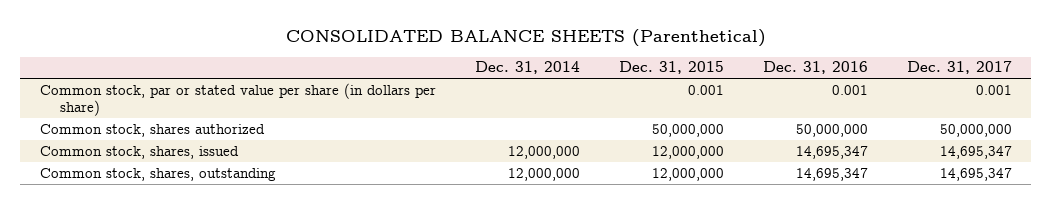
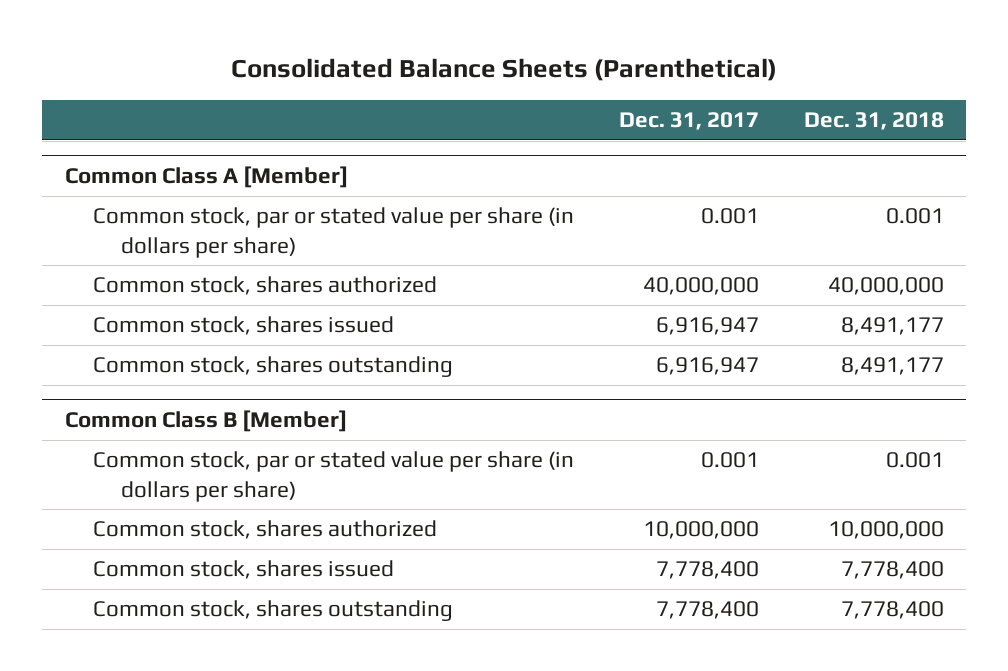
- CONSOLIDATED BALANCE SHEETS (Parenthetical)
+ Consolidated Balance Sheets (Parenthetical)
- | Dec. 31, 2014 | Dec. 31, 2015 | Dec. 31, 2016 | Dec. 31, 2017
+ | Dec. 31, 2017 | Dec. 31, 2018
+ Common Class A [Member]
- Common stock, shares authorized | | 50,000,000 | 50,000,000 | 50,000,000
- Common stock, shares, issued | 12,000,000 | 12,000,000 | 14,695,347 | 14,695,347
- Common stock, shares, outstanding | 12,000,000 | 12,000,000 | 14,695,347 | 14,695,347
+ Common stock, shares authorized | 40,000,000 | 40,000,000
+ Common stock, shares issued | 6,916,947 | 8,491,177
+ Common stock, shares outstanding | 6,916,947 | 8,491,177
+ Common Class B [Member]
+ Common stock, par or stated value per share (in dollars per share) | 0.001 | 0.001
+ Common stock, shares authorized | 10,000,000 | 10,000,000
+ Common stock, shares issued | 7,778,400 | 7,778,400
+ Common stock, shares outstanding | 7,778,400 | 7,778,400

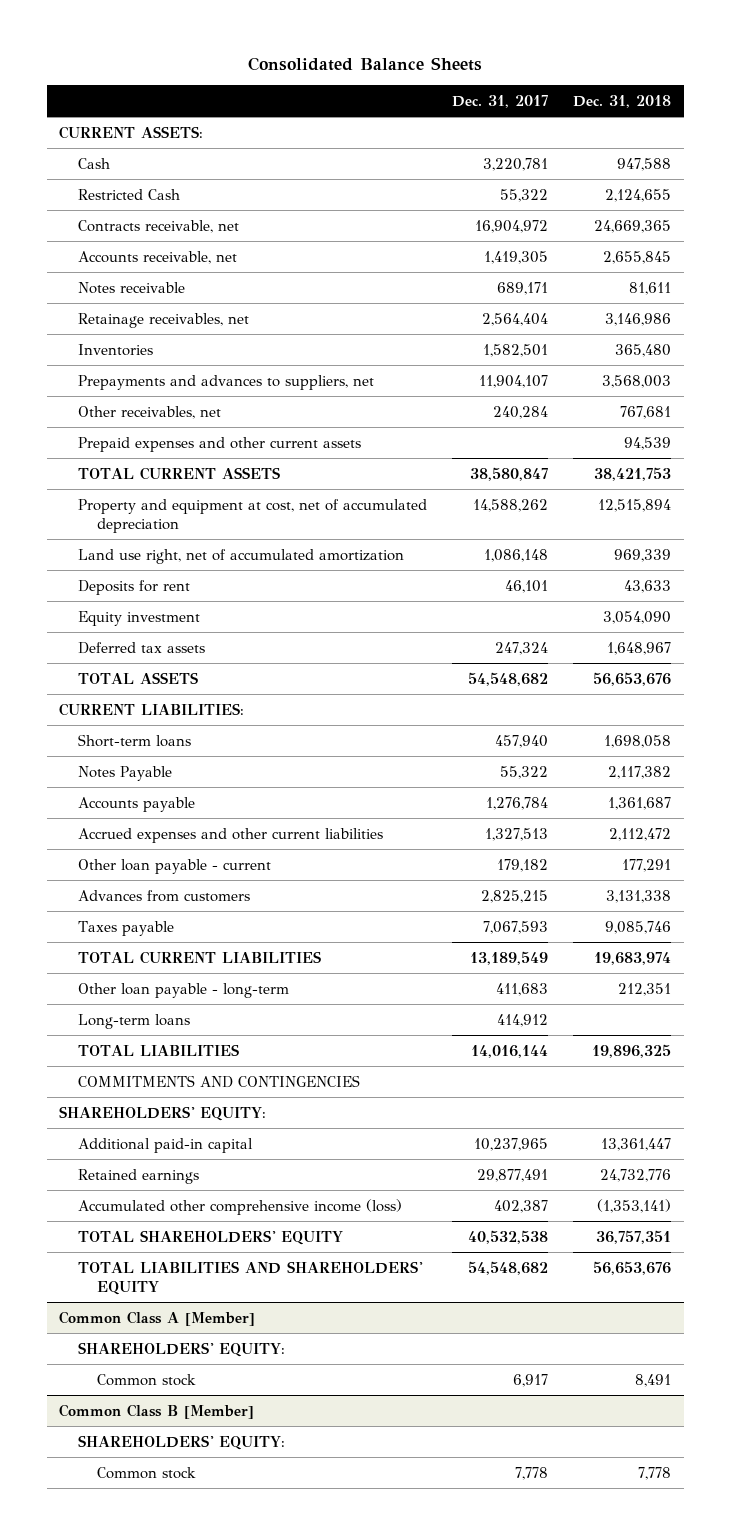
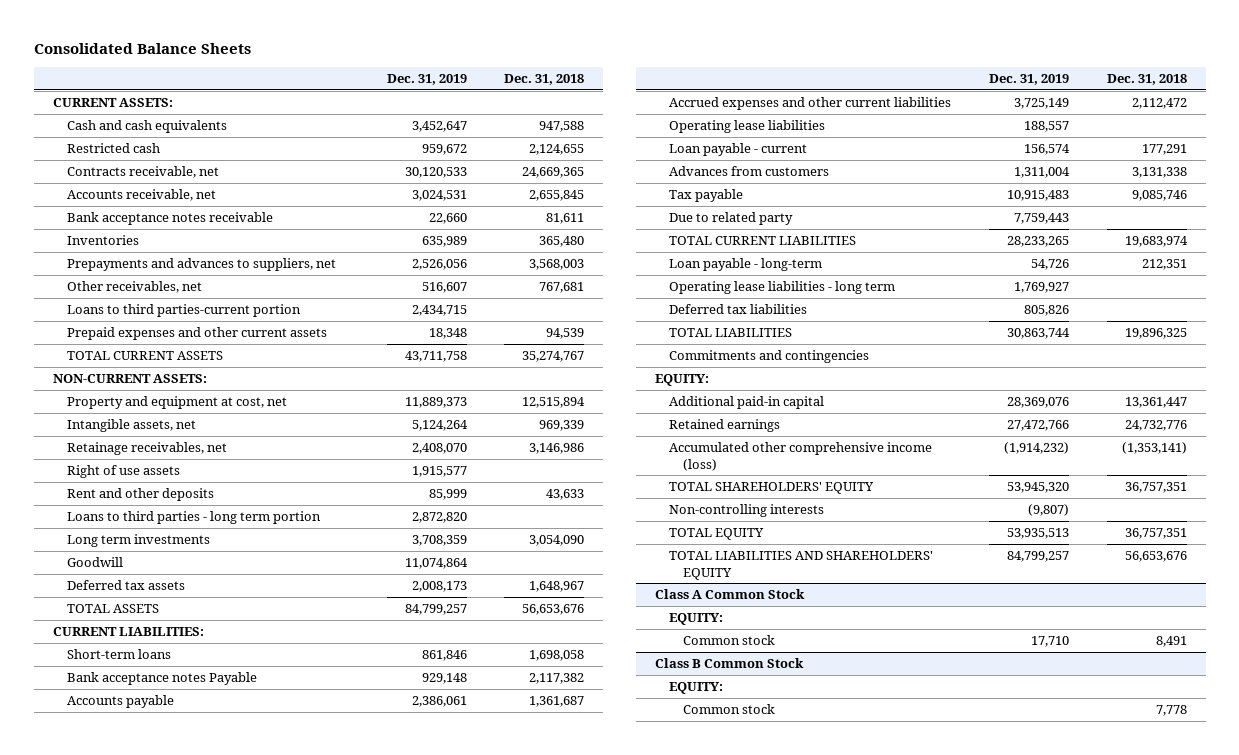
- | Dec. 31, 2017 | Dec. 31, 2018
+ | Dec. 31, 2019 | Dec. 31, 2018
- Cash | 3,220,781 | 947,588
- Restricted Cash | 55,322 | 2,124,655
+ Cash and cash equivalents | 3,452,647 | 947,588
+ Restricted cash | 959,672 | 2,124,655
- Notes receivable | 689,171 | 81,611
+ Bank acceptance notes receivable | 22,660 | 81,611
+ Loans to third parties-current portion | 2,434,715 |
- TOTAL CURRENT ASSETS | 38,580,847 | 38,421,753
- Property and equipment at cost, net of accumulated depreciation | 14,588,262 | 12,515,894
- Land use right, net of accumulated amortization | 1,086,148 | 969,339
- Deposits for rent | 46,101 | 43,633
- Equity investment | | 3,054,090
+ TOTAL CURRENT ASSETS | 43,711,758 | 35,274,767
+ NON-CURRENT ASSETS:
+ Property and equipment at cost, net | 11,889,373 | 12,515,894
+ Intangible assets, net | 5,124,264 | 969,339
moved down: Retainage receivables, net | 2,408,070 | 3,146,986
+ Right of use assets | 1,915,577 |
+ Rent and other deposits | 85,999 | 43,633
+ Loans to third parties - long term portion | 2,872,820 |
+ Long term investments | 3,708,359 | 3,054,090
+ Goodwill | 11,074,864 |
- Notes Payable | 55,322 | 2,117,382
+ Bank acceptance notes Payable | 929,148 | 2,117,382
- Other loan payable - current | 179,182 | 177,291
+ Operating lease liabilities | 188,557 |
+ Loan payable - current | 156,574 | 177,291
- Taxes payable | 7,067,593 | 9,085,746
+ Tax payable | 10,915,483 | 9,085,746
+ Due to related party | 7,759,443 |
- Other loan payable - long-term | 411,683 | 212,351
- Long-term loans | 414,912 |
+ Loan payable - long-term | 54,726 | 212,351
+ Operating lease liabilities - long term | 1,769,927 |
+ Deferred tax liabilities | 805,826 |
- COMMITMENTS AND CONTINGENCIES
- SHAREHOLDERS' EQUITY:
+ Commitments and contingencies
+ EQUITY:
+ Non-controlling interests | (9,807) |
+ TOTAL EQUITY | 53,935,513 | 36,757,351
- Common Class A [Member]
- SHAREHOLDERS' EQUITY:
+ Class A Common Stock
+ EQUITY:
- Common Class B [Member]
- SHAREHOLDERS' EQUITY:
+ Class B Common Stock
+ EQUITY:

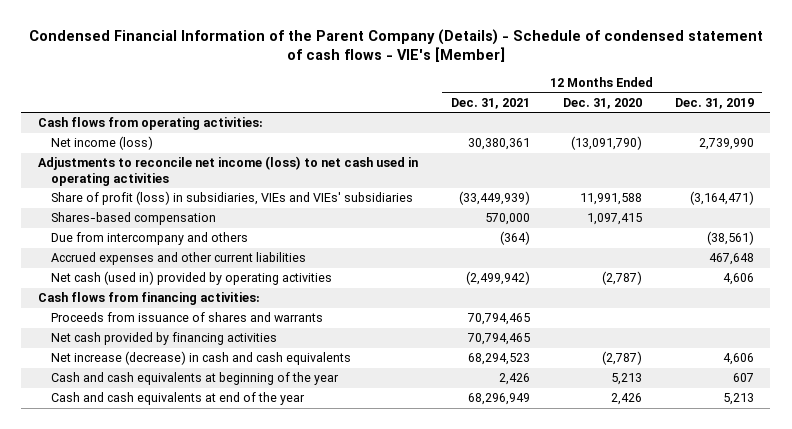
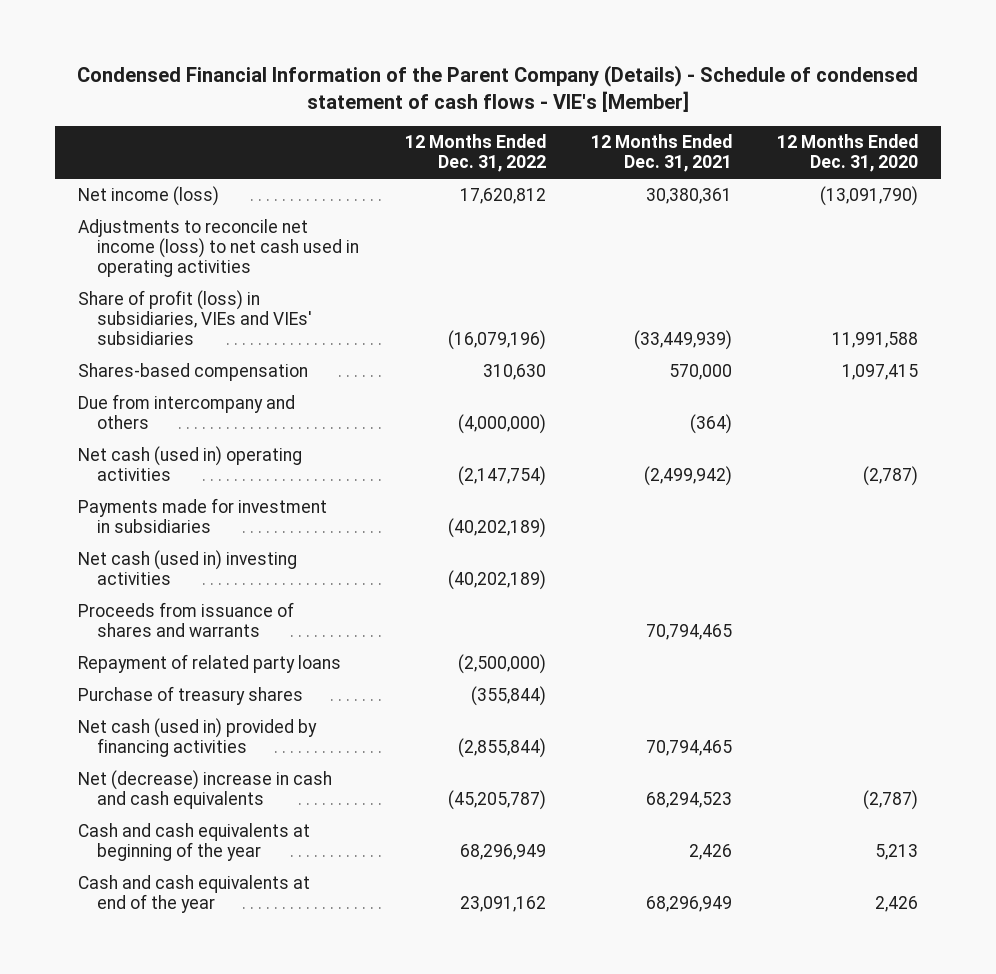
- | 12 Months Ended Dec. 31, 2021 | 12 Months Ended Dec. 31, 2020 | 12 Months Ended Dec. 31, 2019
+ | 12 Months Ended Dec. 31, 2022 | 12 Months Ended Dec. 31, 2021 | 12 Months Ended Dec. 31, 2020
- Cash flows from operating activities:
- Accrued expenses and other current liabilities | | | 467,648
- Net cash (used in) provided by operating activities | (2,499,942) | (2,787) | 4,606
- Cash flows from financing activities:
+ Net cash (used in) operating activities | (2,147,754) | (2,499,942) | (2,787)
+ Payments made for investment in subsidiaries | (40,202,189) | |
+ Net cash (used in) investing activities | (40,202,189) | |
- Net cash provided by financing activities | 70,794,465 | |
- Net increase (decrease) in cash and cash equivalents | 68,294,523 | (2,787) | 4,606
+ Repayment of related party loans | (2,500,000) | |
+ Purchase of treasury shares | (355,844) | |
+ Net cash (used in) provided by financing activities | (2,855,844) | 70,794,465 |
+ Net (decrease) increase in cash and cash equivalents | (45,205,787) | 68,294,523 | (2,787)

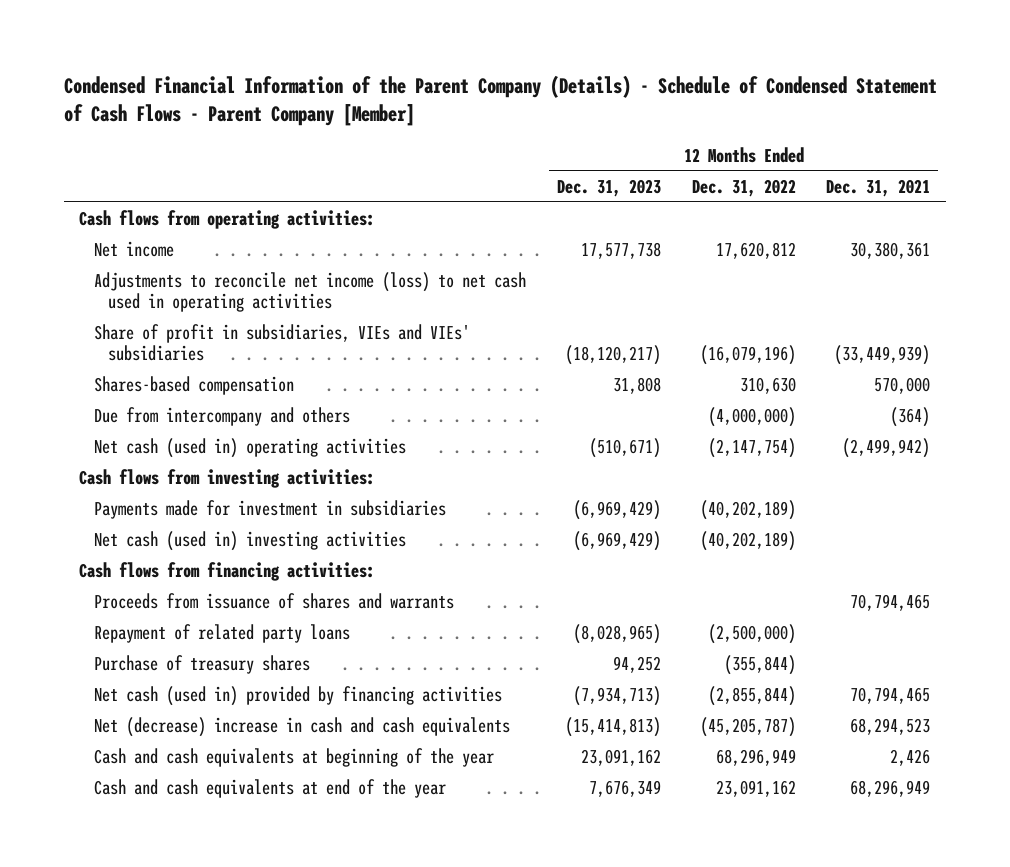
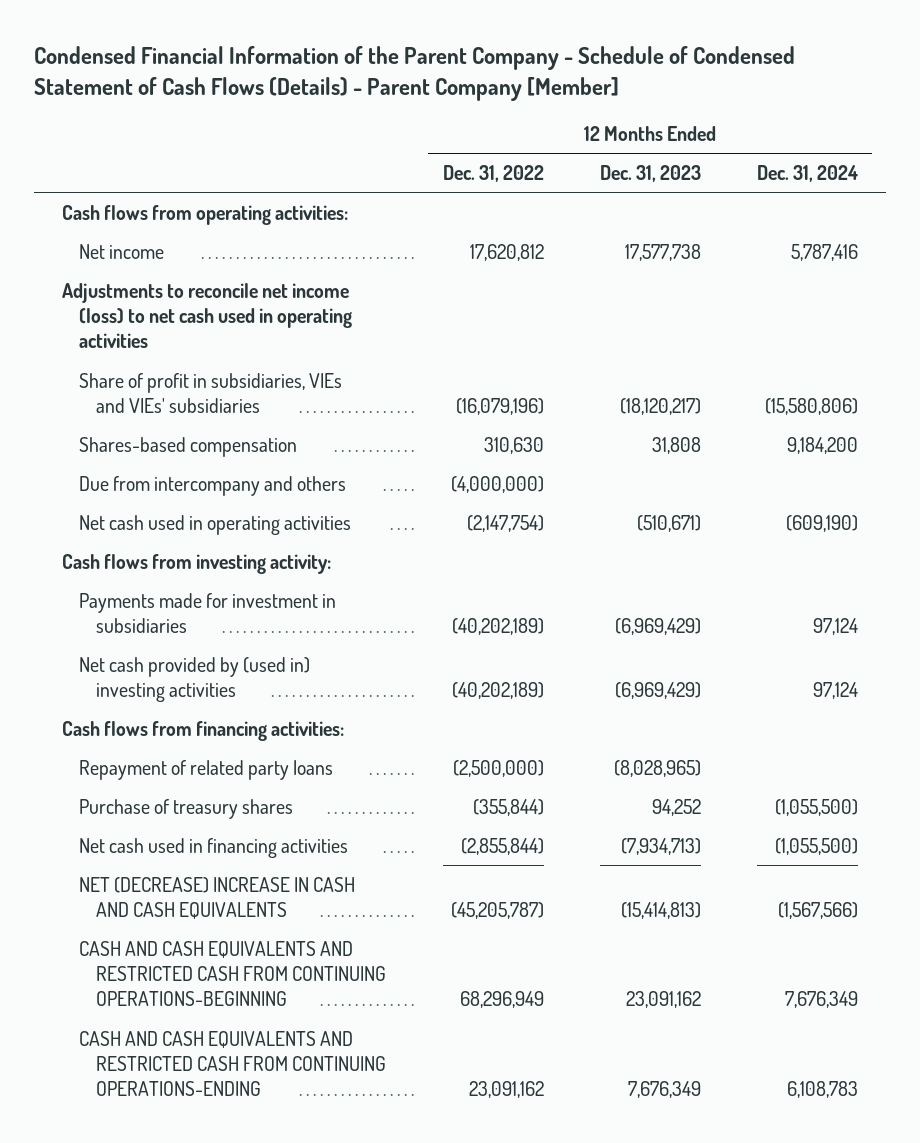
- Condensed Financial Information of the Parent Company (Details) - Schedule of Condensed Statement of Cash Flows - Parent Company [Member]
+ Condensed Financial Information of the Parent Company - Schedule of Condensed Statement of Cash Flows (Details) - Parent Company [Member]
- | 12 Months Ended Dec. 31, 2023 | 12 Months Ended Dec. 31, 2022 | 12 Months Ended Dec. 31, 2021
+ | 12 Months Ended Dec. 31, 2022 | 12 Months Ended Dec. 31, 2023 | 12 Months Ended Dec. 31, 2024
- Net cash (used in) operating activities | (510,671) | (2,147,754) | (2,499,942)
- Cash flows from investing activities:
+ Net cash used in operating activities | (2,147,754) | (510,671) | (609,190)
+ Cash flows from investing activity:
- Net cash (used in) investing activities | (6,969,429) | (40,202,189) |
+ Net cash provided by (used in) investing activities | (40,202,189) | (6,969,429) | 97,124
- Proceeds from issuance of shares and warrants | | | 70,794,465
- Net cash (used in) provided by financing activities | (7,934,713) | (2,855,844) | 70,794,465
- Net (decrease) increase in cash and cash equivalents | (15,414,813) | (45,205,787) | 68,294,523
- Cash and cash equivalents at beginning of the year | 23,091,162 | 68,296,949 | 2,426
- Cash and cash equivalents at end of the year | 7,676,349 | 23,091,162 | 68,296,949
+ Net cash used in financing activities | (2,855,844) | (7,934,713) | (1,055,500)
+ NET (DECREASE) INCREASE IN CASH AND CASH EQUIVALENTS | (45,205,787) | (15,414,813) | (1,567,566)
+ CASH AND CASH EQUIVALENTS AND RESTRICTED CASH FROM CONTINUING OPERATIONS-BEGINNING | 68,296,949 | 23,091,162 | 7,676,349
+ CASH AND CASH EQUIVALENTS AND RESTRICTED CASH FROM CONTINUING OPERATIONS-ENDING | 23,091,162 | 7,676,349 | 6,108,783

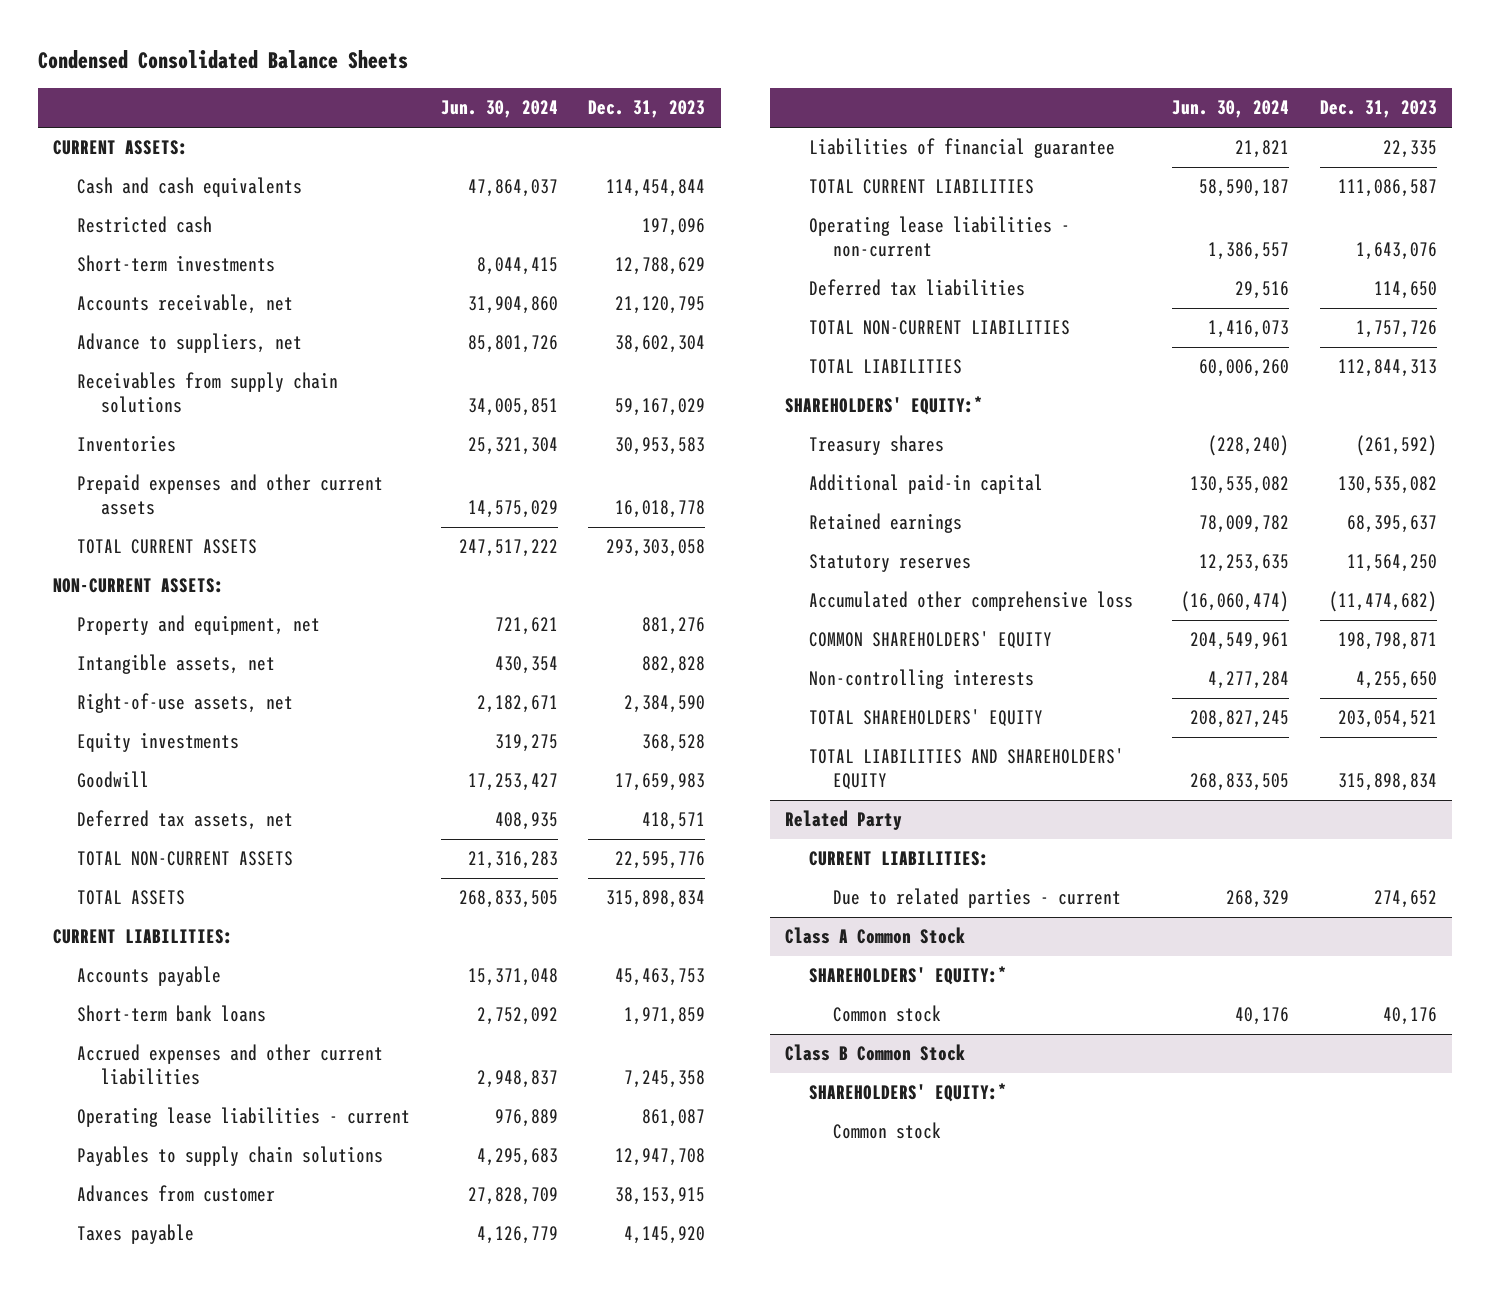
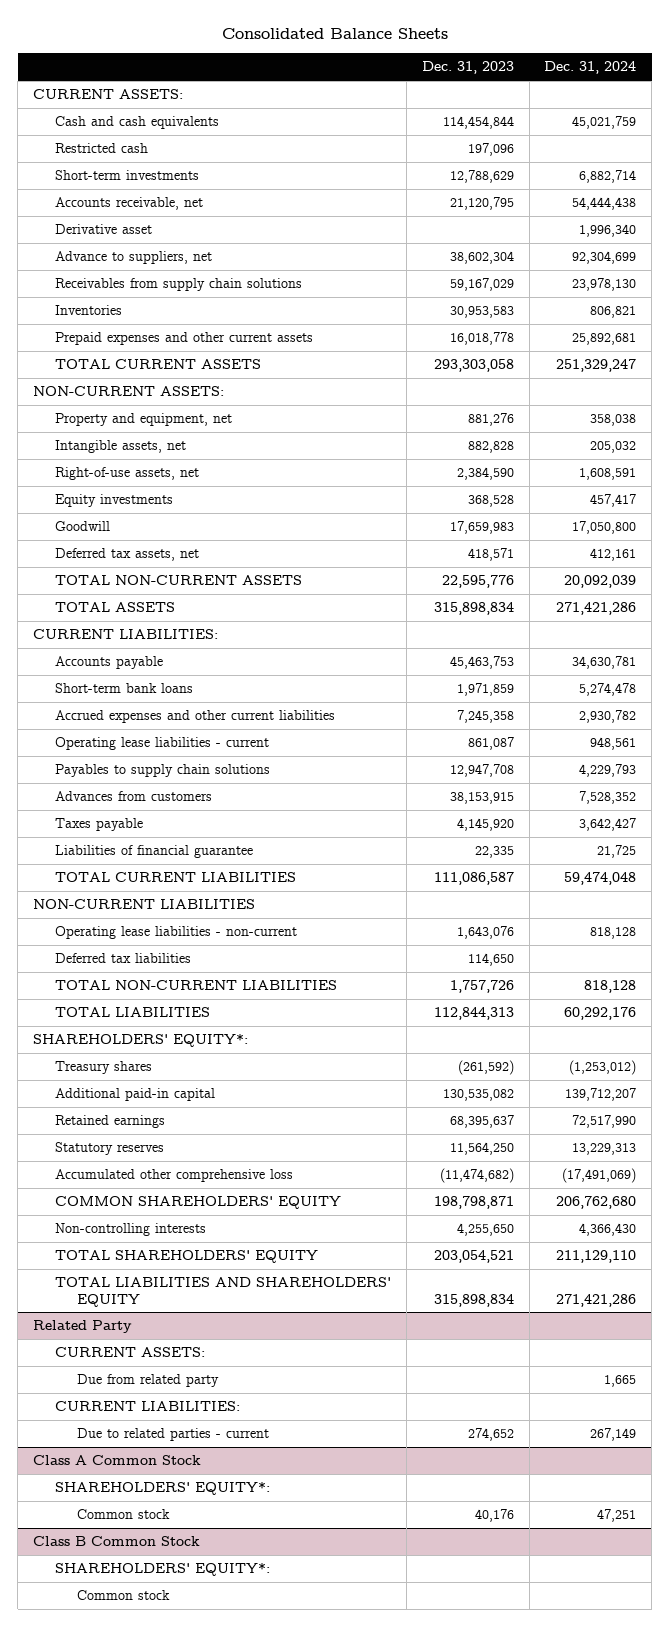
- Condensed Consolidated Balance Sheets
+ Consolidated Balance Sheets
- | Jun. 30, 2024 | Dec. 31, 2023
+ | Dec. 31, 2023 | Dec. 31, 2024
+ Derivative asset | | 1,996,340
- Advances from customer | 27,828,709 | 38,153,915
+ Advances from customers | 38,153,915 | 7,528,352
+ NON-CURRENT LIABILITIES
- SHAREHOLDERS' EQUITY:*
+ SHAREHOLDERS' EQUITY*:
@ Related Party
+ CURRENT ASSETS:
+ Due from related party | | 1,665
@ Class A Common Stock
- SHAREHOLDERS' EQUITY:*
+ SHAREHOLDERS' EQUITY*:
@ Class B Common Stock
- SHAREHOLDERS' EQUITY:*
+ SHAREHOLDERS' EQUITY*:

